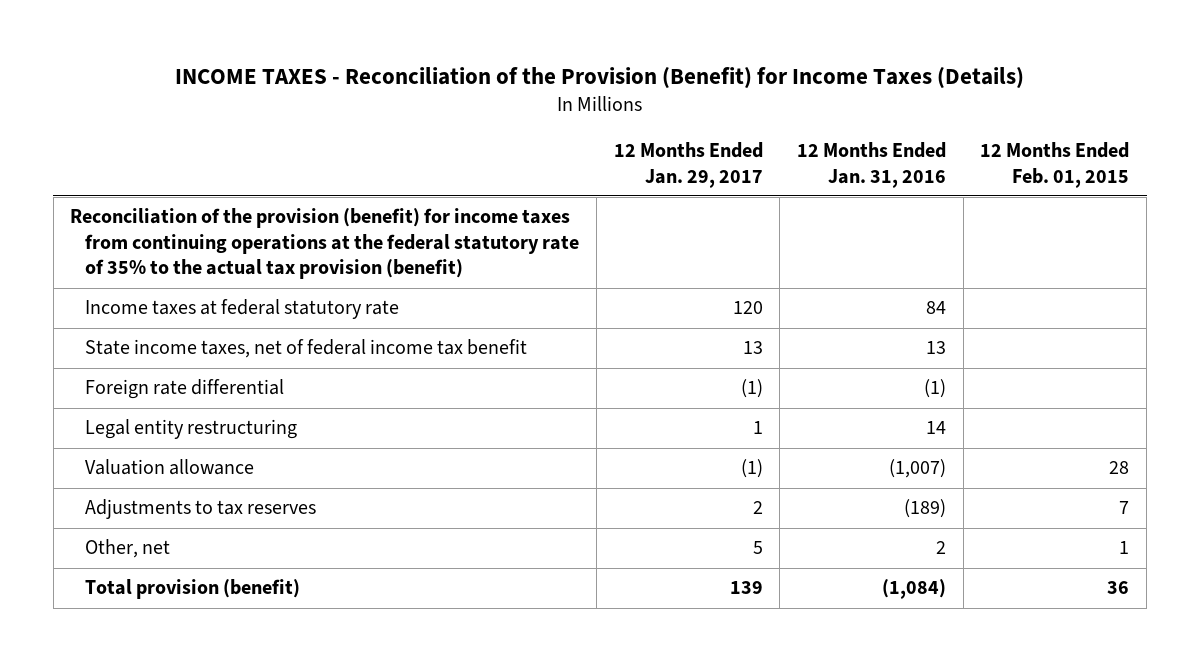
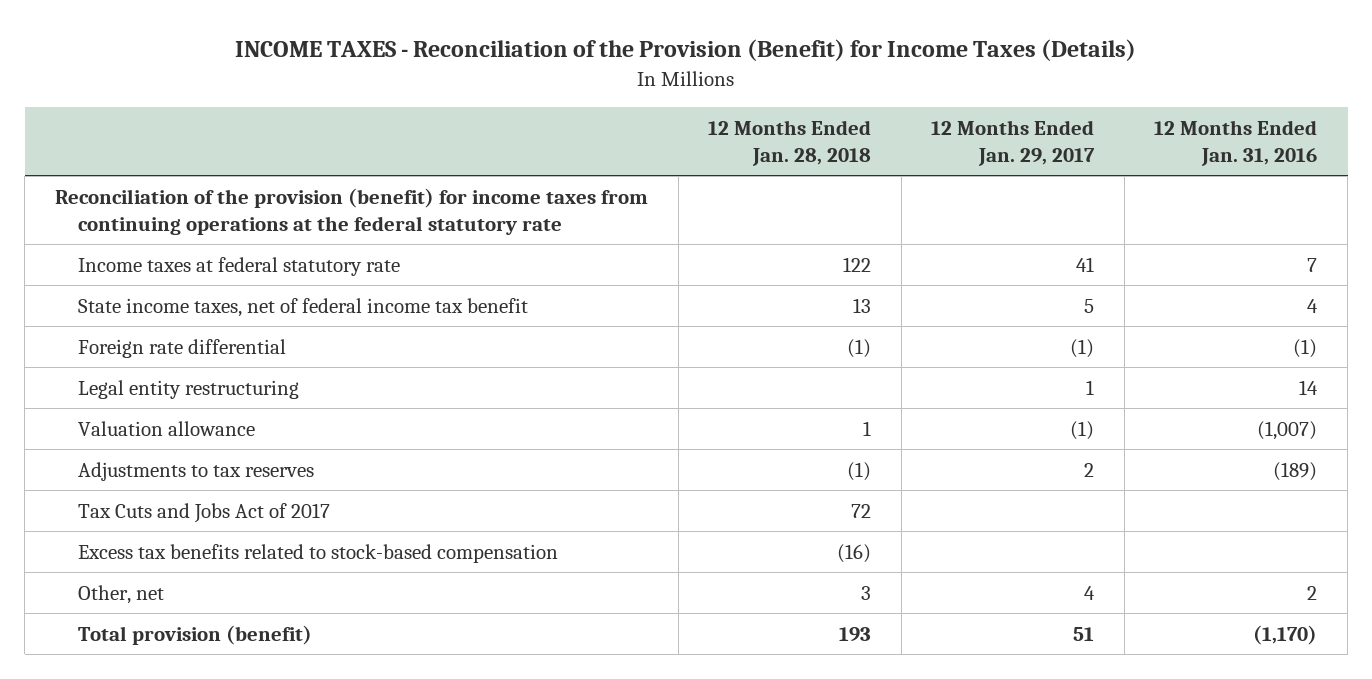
- | 12 Months Ended Jan. 29, 2017 | 12 Months Ended Jan. 31, 2016 | 12 Months Ended Feb. 01, 2015
+ | 12 Months Ended Jan. 28, 2018 | 12 Months Ended Jan. 29, 2017 | 12 Months Ended Jan. 31, 2016
- Reconciliation of the provision (benefit) for income taxes from continuing operations at the federal statutory rate of 35% to the actual tax provision (benefit)
- Income taxes at federal statutory rate | 120 | 84 |
- State income taxes, net of federal income tax benefit | 13 | 13 |
+ Reconciliation of the provision (benefit) for income taxes from continuing operations at the federal statutory rate
+ Income taxes at federal statutory rate | 122 | 41 | 7
+ State income taxes, net of federal income tax benefit | 13 | 5 | 4
- Other, net | 5 | 2 | 1
- Total provision (benefit) | 139 | (1,084) | 36
+ Tax Cuts and Jobs Act of 2017 | 72 | |
+ Excess tax benefits related to stock-based compensation | (16) | |
+ Other, net | 3 | 4 | 2
+ Total provision (benefit) | 193 | 51 | (1,170)

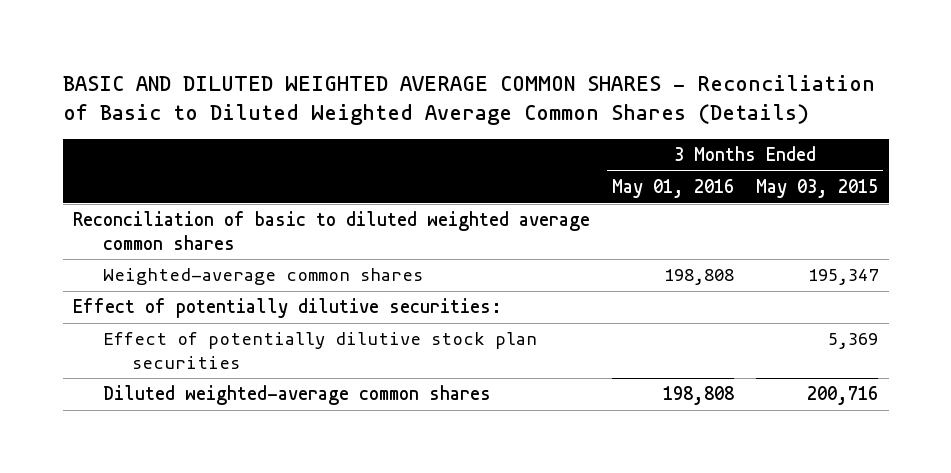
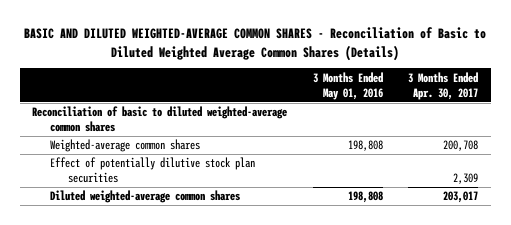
- BASIC AND DILUTED WEIGHTED AVERAGE COMMON SHARES - Reconciliation of Basic to Diluted Weighted Average Common Shares (Details)
+ BASIC AND DILUTED WEIGHTED-AVERAGE COMMON SHARES - Reconciliation of Basic to Diluted Weighted Average Common Shares (Details)
- | 3 Months Ended May 01, 2016 | 3 Months Ended May 03, 2015
+ | 3 Months Ended May 01, 2016 | 3 Months Ended Apr. 30, 2017
- Reconciliation of basic to diluted weighted average common shares
+ Reconciliation of basic to diluted weighted-average common shares
- Effect of potentially dilutive securities:

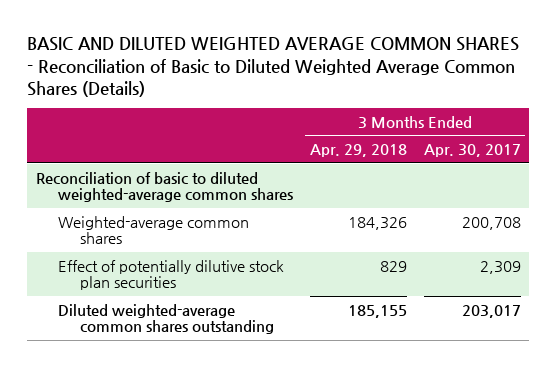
- BASIC AND DILUTED WEIGHTED-AVERAGE COMMON SHARES - Reconciliation of Basic to Diluted Weighted Average Common Shares (Details)
+ BASIC AND DILUTED WEIGHTED AVERAGE COMMON SHARES - Reconciliation of Basic to Diluted Weighted Average Common Shares (Details)
- | 3 Months Ended May 01, 2016 | 3 Months Ended Apr. 30, 2017
+ | 3 Months Ended Apr. 29, 2018 | 3 Months Ended Apr. 30, 2017
- Diluted weighted-average common shares | 198,808 | 203,017
+ Diluted weighted-average common shares outstanding | 185,155 | 203,017

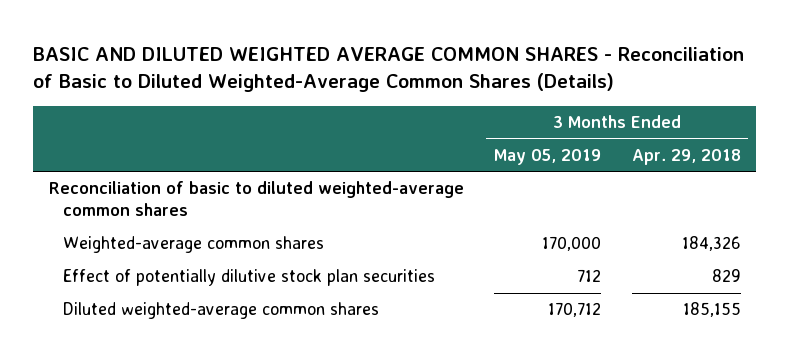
- BASIC AND DILUTED WEIGHTED AVERAGE COMMON SHARES - Reconciliation of Basic to Diluted Weighted Average Common Shares (Details)
+ BASIC AND DILUTED WEIGHTED AVERAGE COMMON SHARES - Reconciliation of Basic to Diluted Weighted-Average Common Shares (Details)
- | 3 Months Ended Apr. 29, 2018 | 3 Months Ended Apr. 30, 2017
+ | 3 Months Ended May 05, 2019 | 3 Months Ended Apr. 29, 2018
- Diluted weighted-average common shares outstanding | 185,155 | 203,017
+ Diluted weighted-average common shares | 170,712 | 185,155

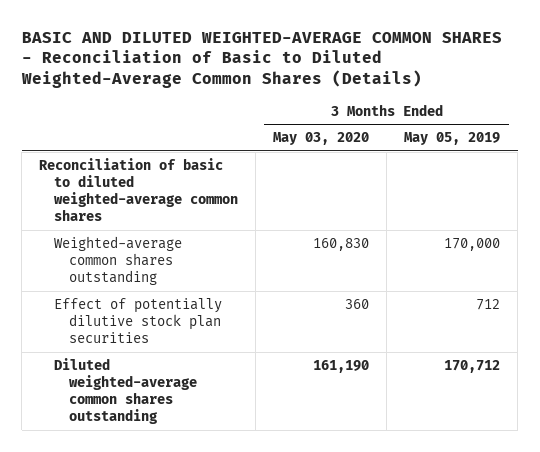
- BASIC AND DILUTED WEIGHTED AVERAGE COMMON SHARES - Reconciliation of Basic to Diluted Weighted-Average Common Shares (Details)
+ BASIC AND DILUTED WEIGHTED-AVERAGE COMMON SHARES - Reconciliation of Basic to Diluted Weighted-Average Common Shares (Details)
- | 3 Months Ended May 05, 2019 | 3 Months Ended Apr. 29, 2018
+ | 3 Months Ended May 03, 2020 | 3 Months Ended May 05, 2019
- Weighted-average common shares | 170,000 | 184,326
+ Weighted-average common shares outstanding | 160,830 | 170,000
- Diluted weighted-average common shares | 170,712 | 185,155
+ Diluted weighted-average common shares outstanding | 161,190 | 170,712

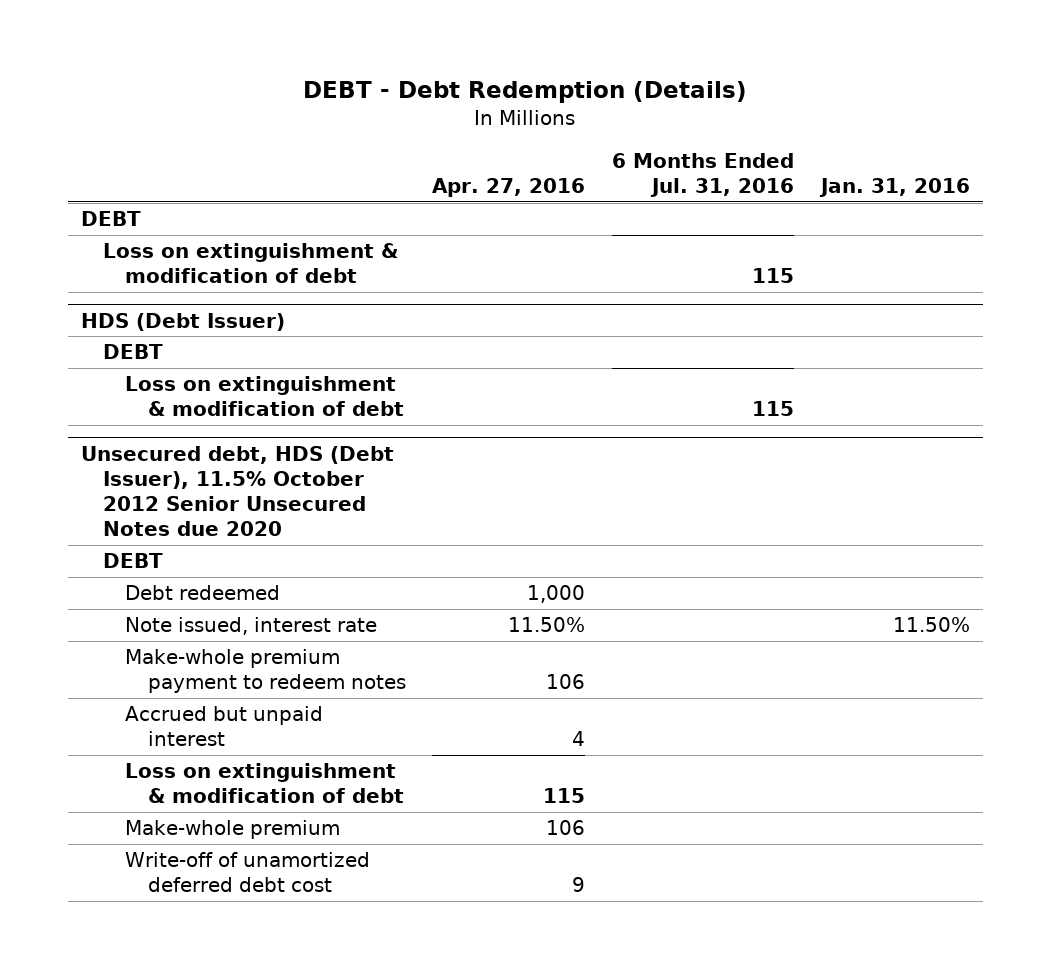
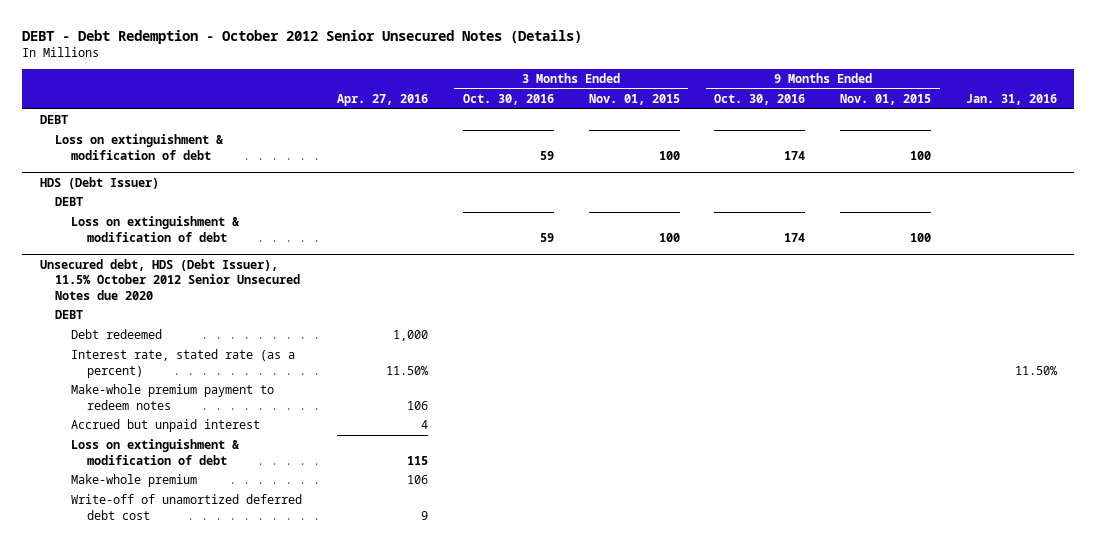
- DEBT - Debt Redemption (Details)
+ DEBT - Debt Redemption - October 2012 Senior Unsecured Notes (Details)
- | Apr. 27, 2016 | 6 Months Ended Jul. 31, 2016 | Jan. 31, 2016
+ | Apr. 27, 2016 | 3 Months Ended Oct. 30, 2016 | 3 Months Ended Nov. 01, 2015 | 9 Months Ended Oct. 30, 2016 | 9 Months Ended Nov. 01, 2015 | Jan. 31, 2016
@ Unsecured debt, HDS (Debt Issuer), 11.5% October 2012 Senior Unsecured Notes due 2020
- Note issued, interest rate | 11.50% | | 11.50%
+ Interest rate, stated rate (as a percent) | 11.50% | | | | | 11.50%

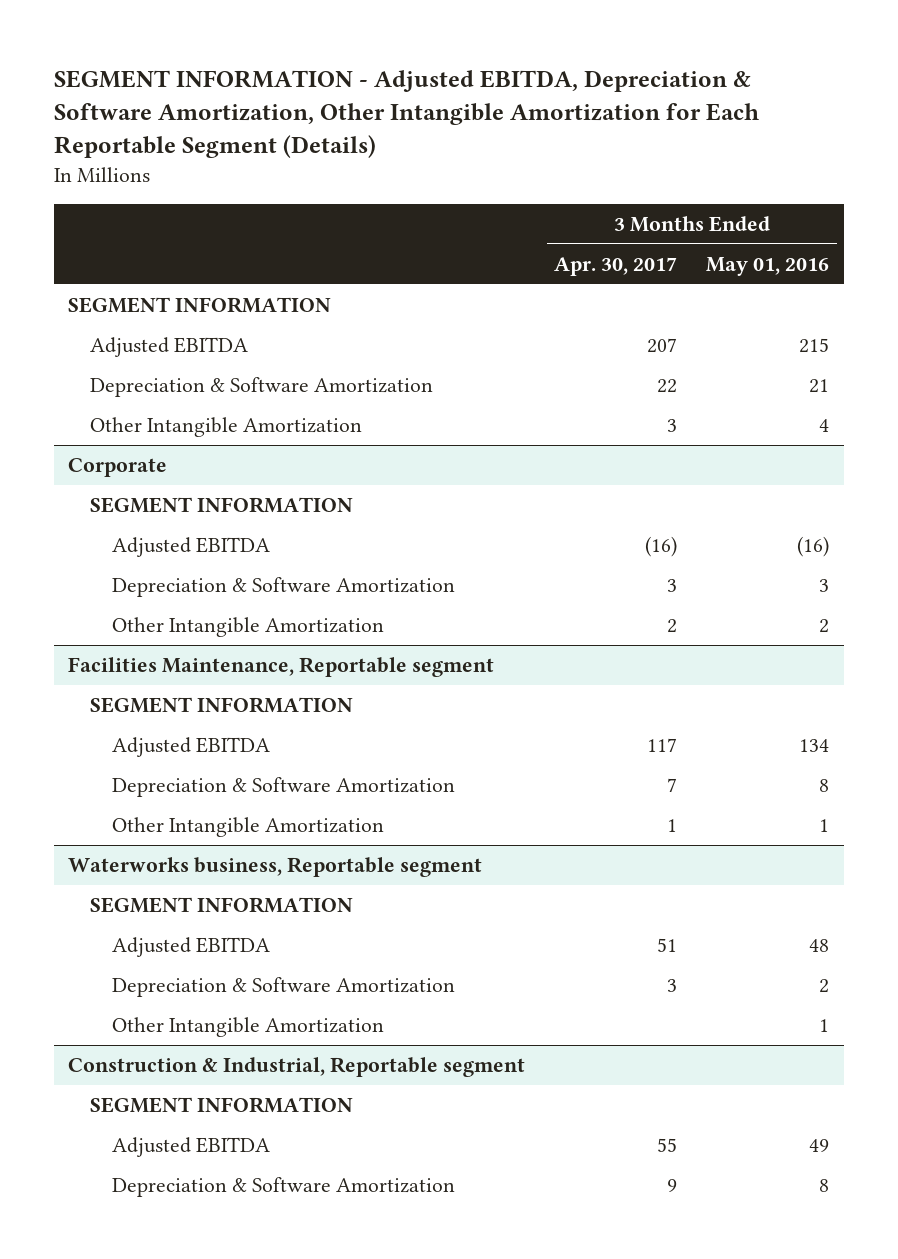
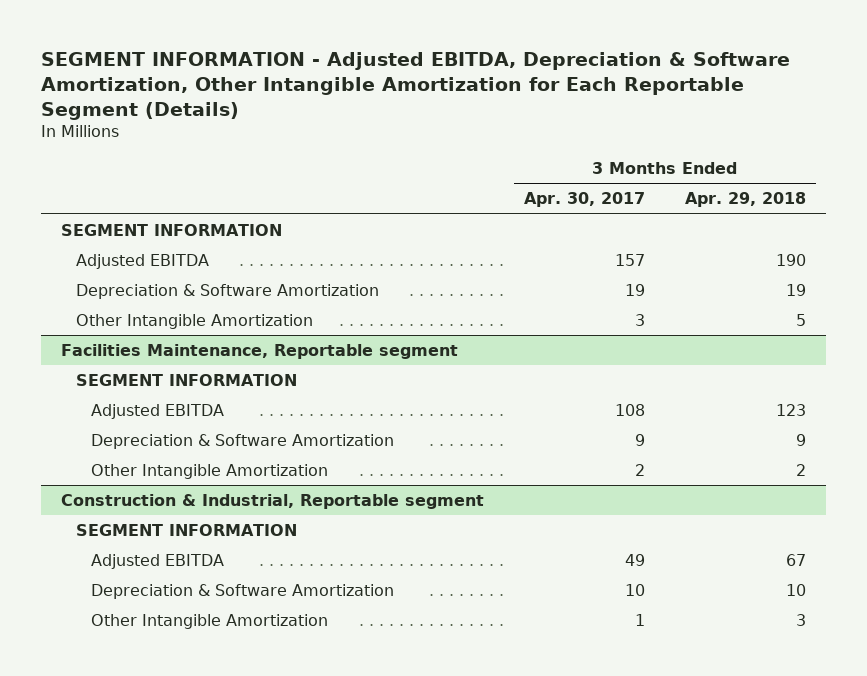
- | 3 Months Ended Apr. 30, 2017 | 3 Months Ended May 01, 2016
+ | 3 Months Ended Apr. 30, 2017 | 3 Months Ended Apr. 29, 2018
- Adjusted EBITDA | 207 | 215
- Depreciation & Software Amortization | 22 | 21
+ Adjusted EBITDA | 157 | 190
+ Depreciation & Software Amortization | 19 | 19
- Corporate
- SEGMENT INFORMATION
- Adjusted EBITDA | (16) | (16)
- Depreciation & Software Amortization | 3 | 3
- Other Intangible Amortization | 2 | 2
@ Facilities Maintenance, Reportable segment
- Adjusted EBITDA | 117 | 134
- Depreciation & Software Amortization | 7 | 8
- Other Intangible Amortization | 1 | 1
- Waterworks business, Reportable segment
- SEGMENT INFORMATION
- Adjusted EBITDA | 51 | 48
- Depreciation & Software Amortization | 3 | 2
- Other Intangible Amortization | | 1
@ Facilities Maintenance, Reportable segment
+ Adjusted EBITDA | 108 | 123
+ Depreciation & Software Amortization | 9 | 9
+ Other Intangible Amortization | 2 | 2
@ Construction & Industrial, Reportable segment
- Adjusted EBITDA | 55 | 49
- Depreciation & Software Amortization | 9 | 8
+ Adjusted EBITDA | 49 | 67
+ Depreciation & Software Amortization | 10 | 10
+ Other Intangible Amortization | 1 | 3

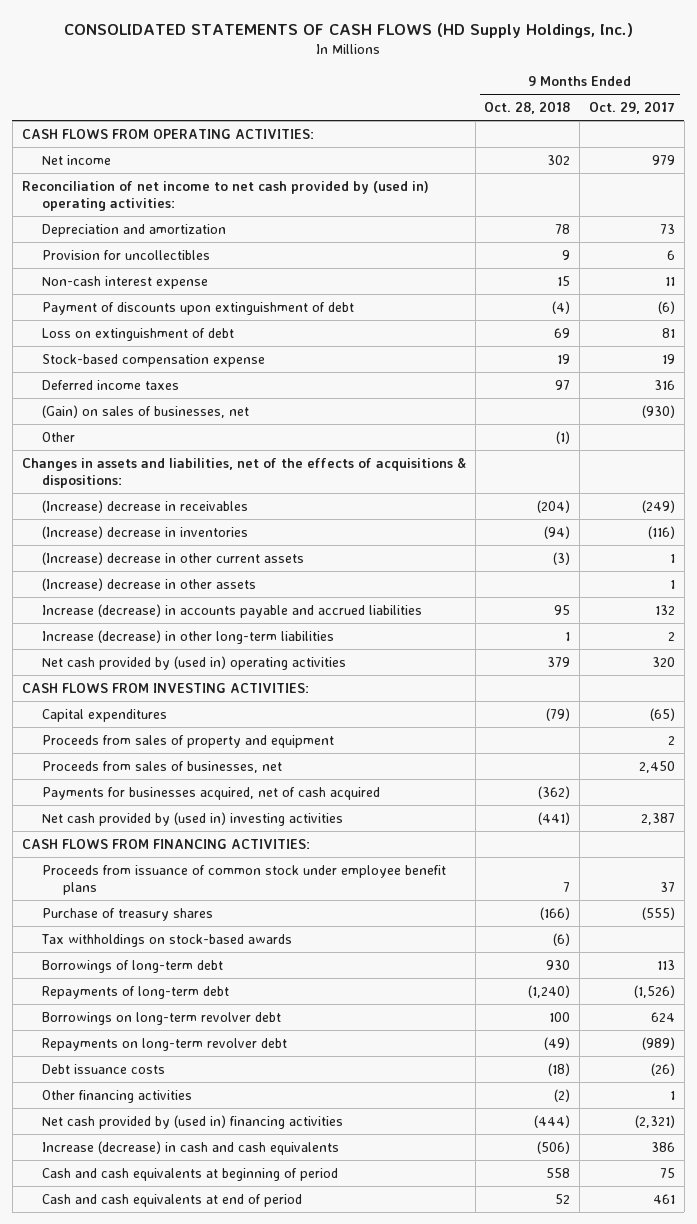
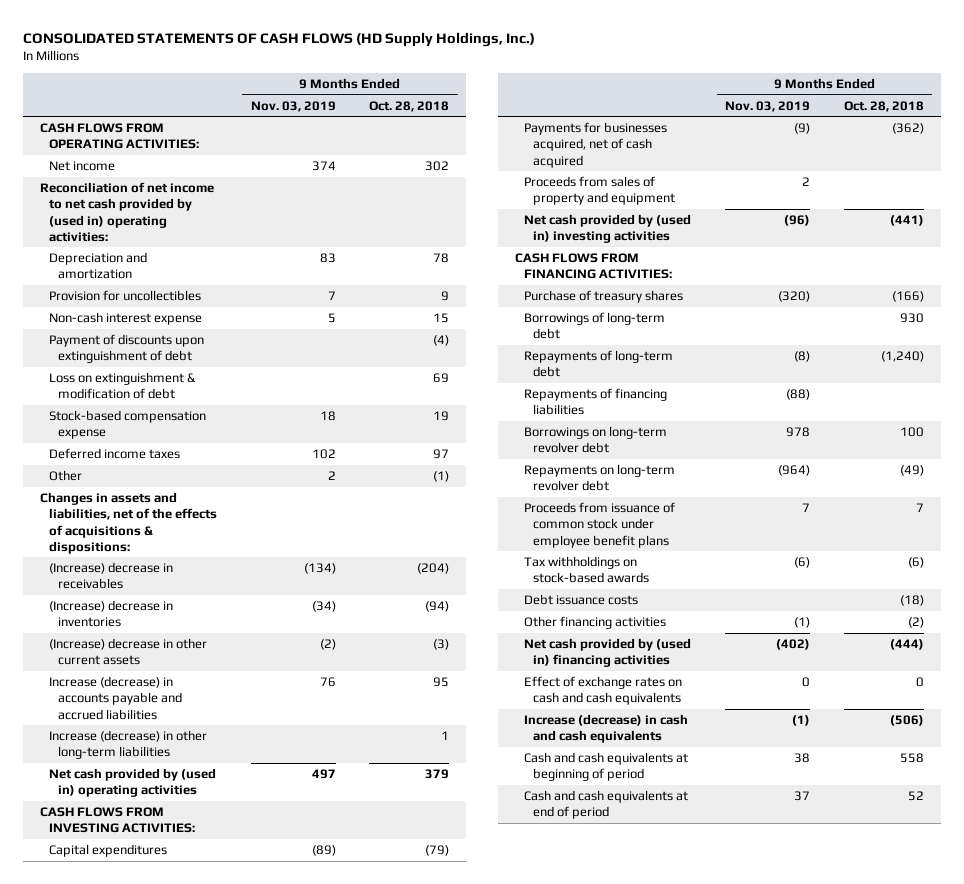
- | 9 Months Ended Oct. 28, 2018 | 9 Months Ended Oct. 29, 2017
+ | 9 Months Ended Nov. 03, 2019 | 9 Months Ended Oct. 28, 2018
- Loss on extinguishment of debt | 69 | 81
+ Loss on extinguishment & modification of debt | | 69
- (Gain) on sales of businesses, net | | (930)
- (Increase) decrease in other assets | | 1
- Proceeds from sales of businesses, net | | 2,450
moved down: Proceeds from sales of property and equipment | 2 |
+ Repayments of financing liabilities | (88) |
moved down: Proceeds from issuance of common stock under employee benefit plans | 7 | 7
moved down: Tax withholdings on stock-based awards | (6) | (6)
+ Effect of exchange rates on cash and cash equivalents | 0 | 0

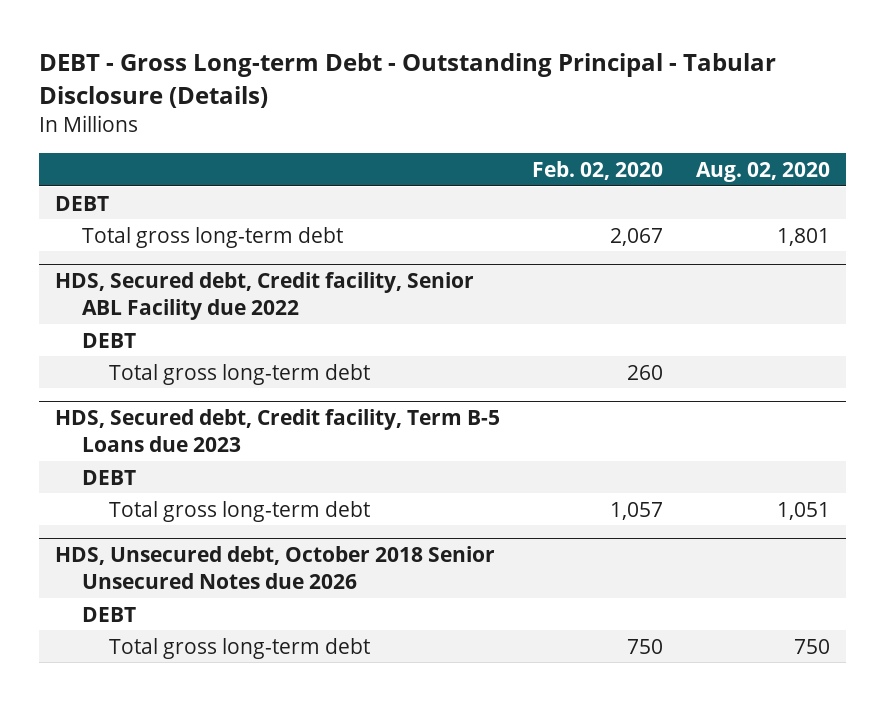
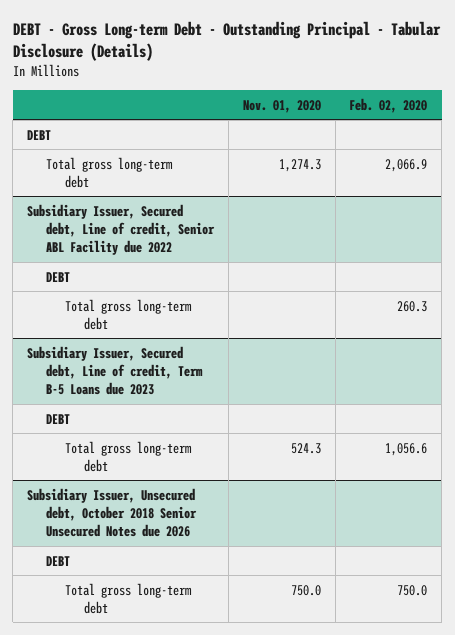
- | Feb. 02, 2020 | Aug. 02, 2020
+ | Nov. 01, 2020 | Feb. 02, 2020
- Total gross long-term debt | 2,067 | 1,801
- HDS, Secured debt, Credit facility, Senior ABL Facility due 2022
+ Total gross long-term debt | 1,274.3 | 2,066.9
+ Subsidiary Issuer, Secured debt, Line of credit, Senior ABL Facility due 2022
- Total gross long-term debt | 260 |
- HDS, Secured debt, Credit facility, Term B-5 Loans due 2023
+ Total gross long-term debt | | 260.3
+ Subsidiary Issuer, Secured debt, Line of credit, Term B-5 Loans due 2023
- Total gross long-term debt | 1,057 | 1,051
- HDS, Unsecured debt, October 2018 Senior Unsecured Notes due 2026
+ Total gross long-term debt | 524.3 | 1,056.6
+ Subsidiary Issuer, Unsecured debt, October 2018 Senior Unsecured Notes due 2026
- Total gross long-term debt | 750 | 750
+ Total gross long-term debt | 750.0 | 750.0

